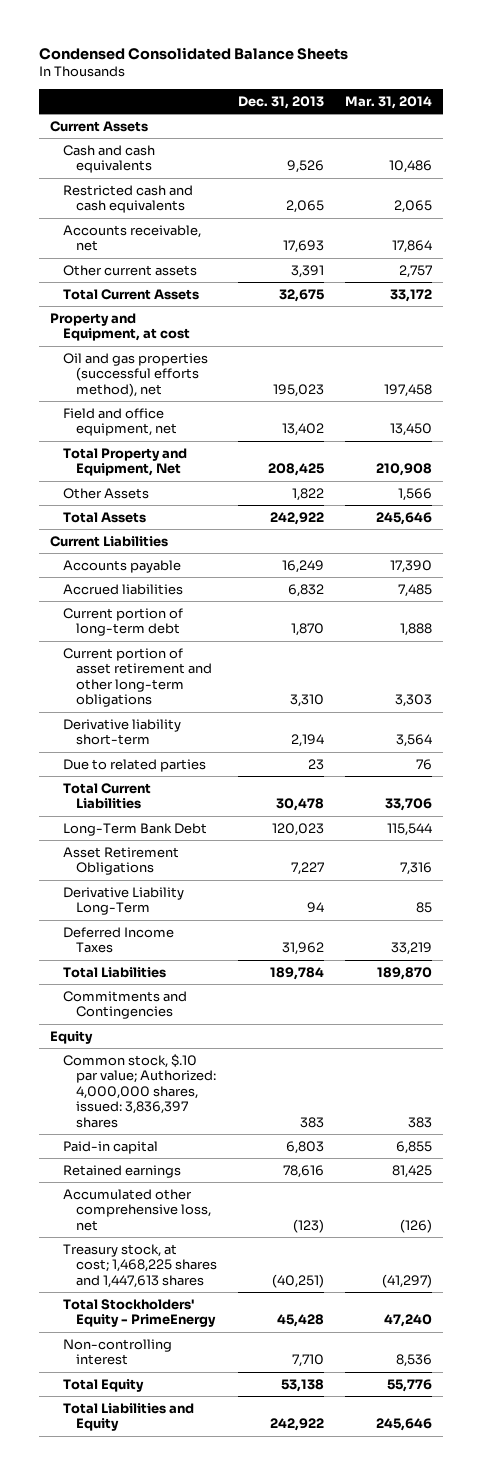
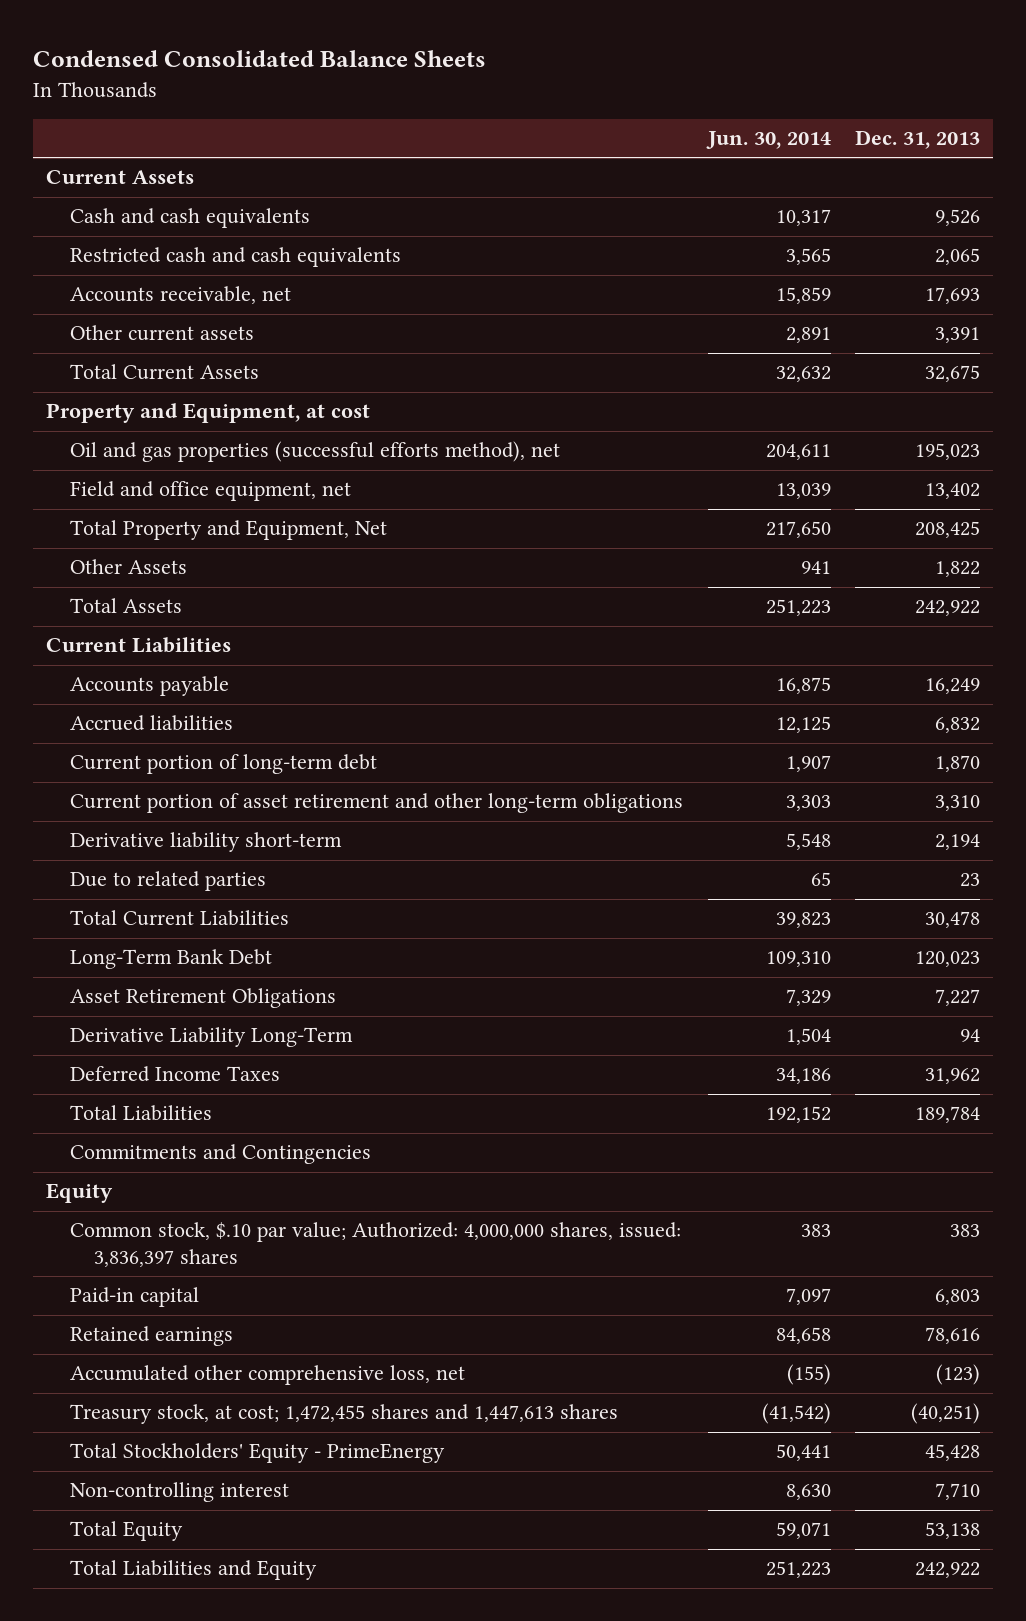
- | Dec. 31, 2013 | Mar. 31, 2014
+ | Jun. 30, 2014 | Dec. 31, 2013
- Treasury stock, at cost; 1,468,225 shares and 1,447,613 shares | (40,251) | (41,297)
+ Treasury stock, at cost; 1,472,455 shares and 1,447,613 shares | (41,542) | (40,251)

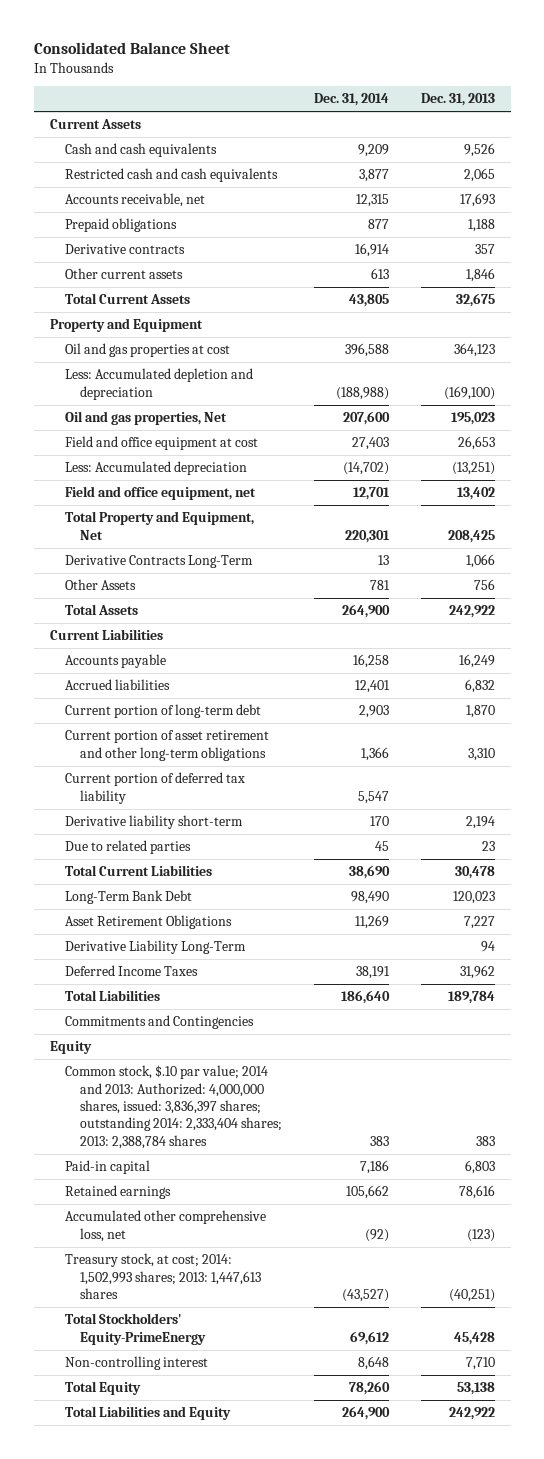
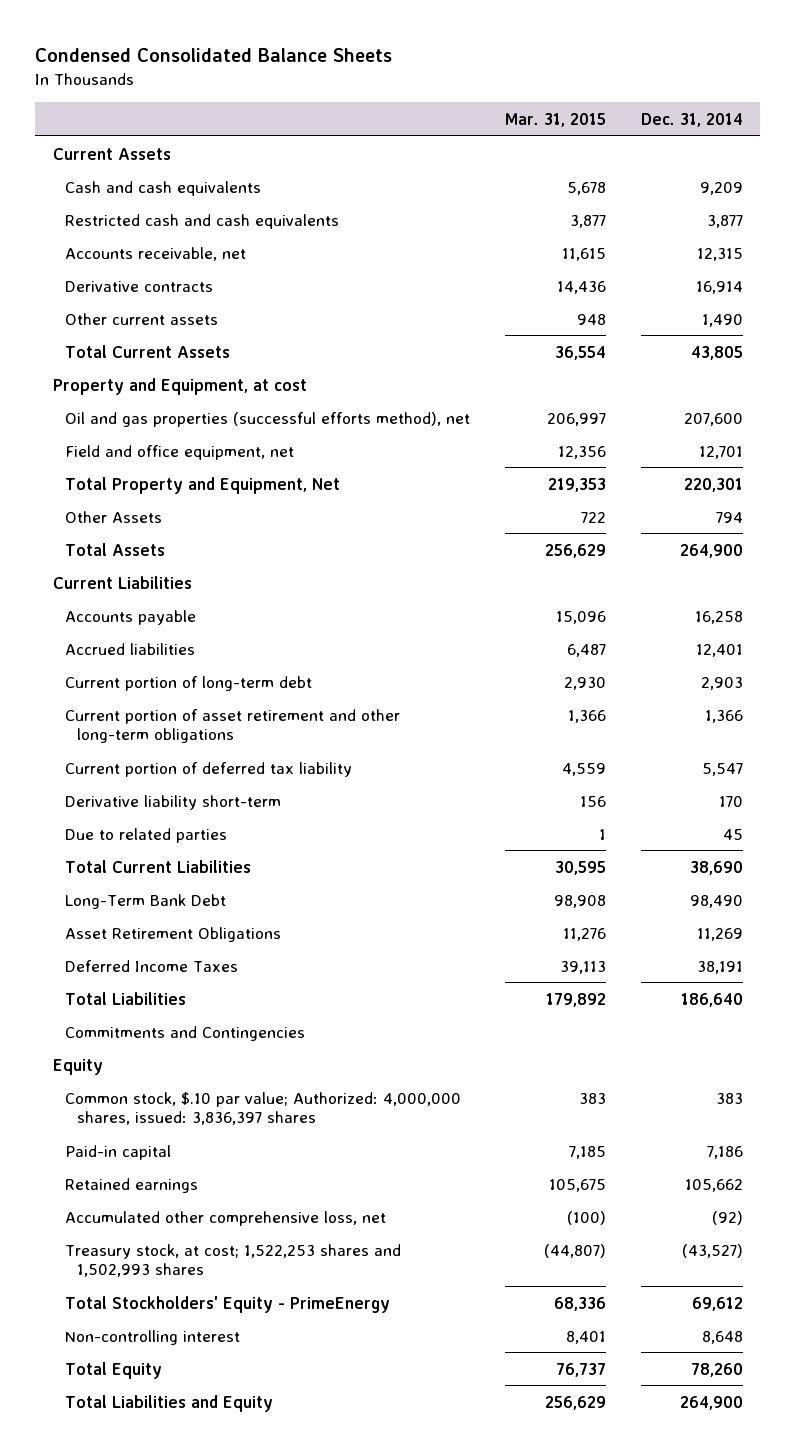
- Consolidated Balance Sheet
+ Condensed Consolidated Balance Sheets
- | Dec. 31, 2014 | Dec. 31, 2013
+ | Mar. 31, 2015 | Dec. 31, 2014
- Prepaid obligations | 877 | 1,188
- Other current assets | 613 | 1,846
+ Other current assets | 948 | 1,490
- Property and Equipment
- Oil and gas properties at cost | 396,588 | 364,123
- Less: Accumulated depletion and depreciation | (188,988) | (169,100)
- Oil and gas properties, Net | 207,600 | 195,023
- Field and office equipment at cost | 27,403 | 26,653
- Less: Accumulated depreciation | (14,702) | (13,251)
+ Property and Equipment, at cost
+ Oil and gas properties (successful efforts method), net | 206,997 | 207,600
- Derivative Contracts Long-Term | 13 | 1,066
- Other Assets | 781 | 756
+ Other Assets | 722 | 794
- Derivative Liability Long-Term | | 94
- Common stock, $.10 par value; 2014 and 2013: Authorized: 4,000,000 shares, issued: 3,836,397 shares; outstanding 2014: 2,333,404 shares; 2013: 2,388,784 shares | 383 | 383
+ Common stock, $.10 par value; Authorized: 4,000,000 shares, issued: 3,836,397 shares | 383 | 383
- Treasury stock, at cost; 2014: 1,502,993 shares; 2013: 1,447,613 shares | (43,527) | (40,251)
- Total Stockholders' Equity-PrimeEnergy | 69,612 | 45,428
+ Treasury stock, at cost; 1,522,253 shares and 1,502,993 shares | (44,807) | (43,527)
+ Total Stockholders' Equity - PrimeEnergy | 68,336 | 69,612

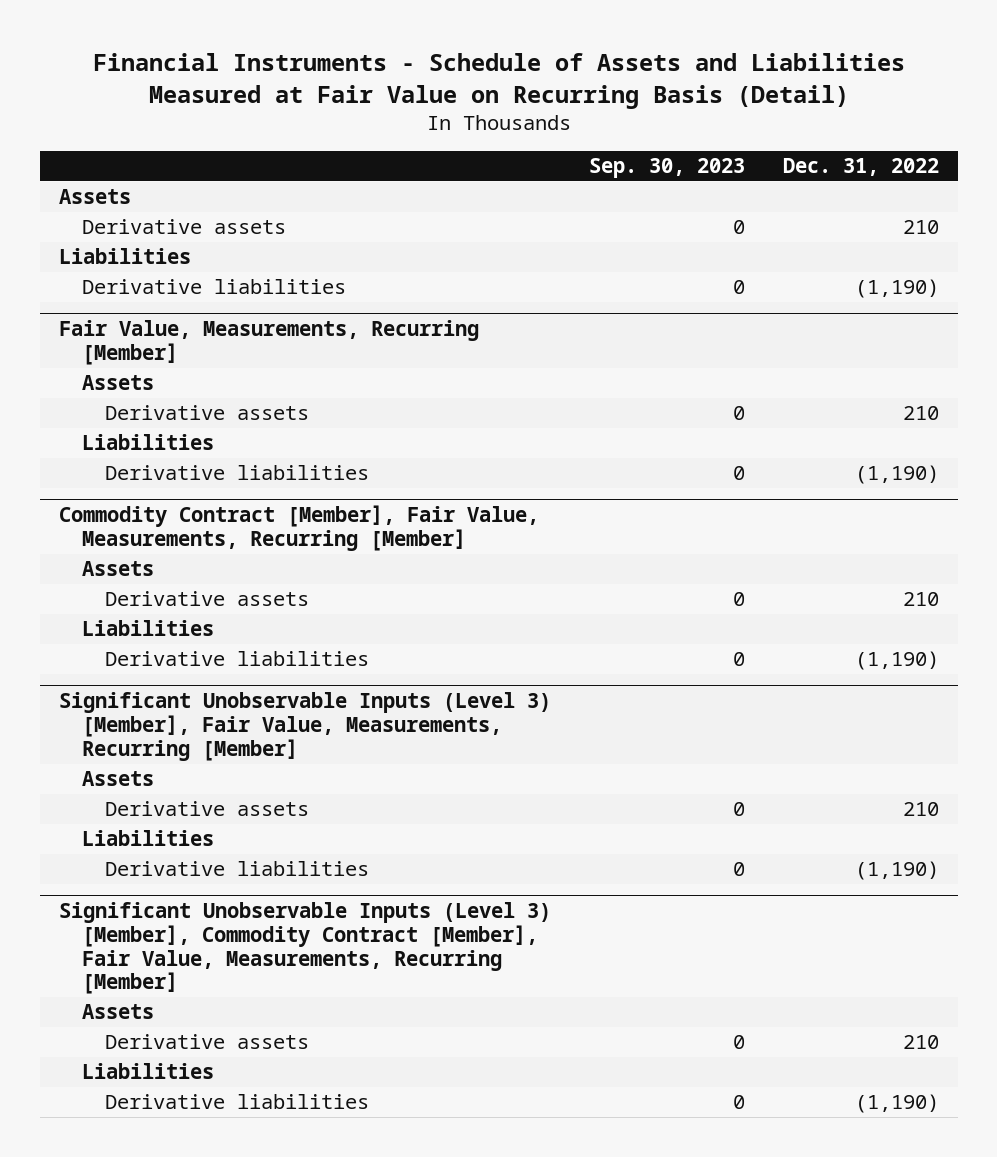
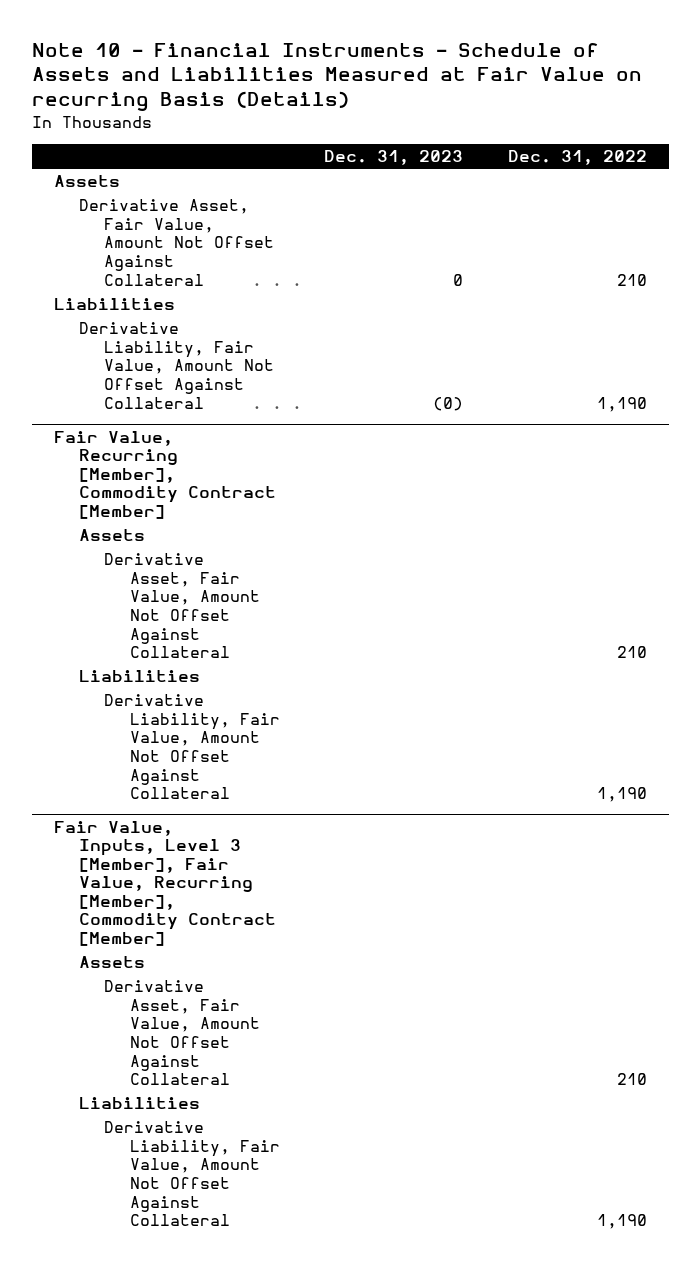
- Financial Instruments - Schedule of Assets and Liabilities Measured at Fair Value on Recurring Basis (Detail)
+ Note 10 - Financial Instruments - Schedule of Assets and Liabilities Measured at Fair Value on recurring Basis (Details)
- | Sep. 30, 2023 | Dec. 31, 2022
+ | Dec. 31, 2023 | Dec. 31, 2022
- Derivative assets | 0 | 210
- Liabilities
- Derivative liabilities | 0 | (1,190)
- Fair Value, Measurements, Recurring [Member]
- Assets
- Derivative assets | 0 | 210
- Liabilities
- Derivative liabilities | 0 | (1,190)
- Commodity Contract [Member], Fair Value, Measurements, Recurring [Member]
- Assets
- Derivative assets | 0 | 210
+ Derivative Asset, Fair Value, Amount Not Offset Against Collateral | 0 | 210
- Derivative liabilities | 0 | (1,190)
- Significant Unobservable Inputs (Level 3) [Member], Fair Value, Measurements, Recurring [Member]
+ Derivative Liability, Fair Value, Amount Not Offset Against Collateral | (0) | 1,190
+ Fair Value, Recurring [Member], Commodity Contract [Member]
- Derivative assets | 0 | 210
+ Derivative Asset, Fair Value, Amount Not Offset Against Collateral | | 210
- Derivative liabilities | 0 | (1,190)
- Significant Unobservable Inputs (Level 3) [Member], Commodity Contract [Member], Fair Value, Measurements, Recurring [Member]
+ Derivative Liability, Fair Value, Amount Not Offset Against Collateral | | 1,190
+ Fair Value, Inputs, Level 3 [Member], Fair Value, Recurring [Member], Commodity Contract [Member]
- Derivative assets | 0 | 210
+ Derivative Asset, Fair Value, Amount Not Offset Against Collateral | | 210
- Derivative liabilities | 0 | (1,190)
+ Derivative Liability, Fair Value, Amount Not Offset Against Collateral | | 1,190

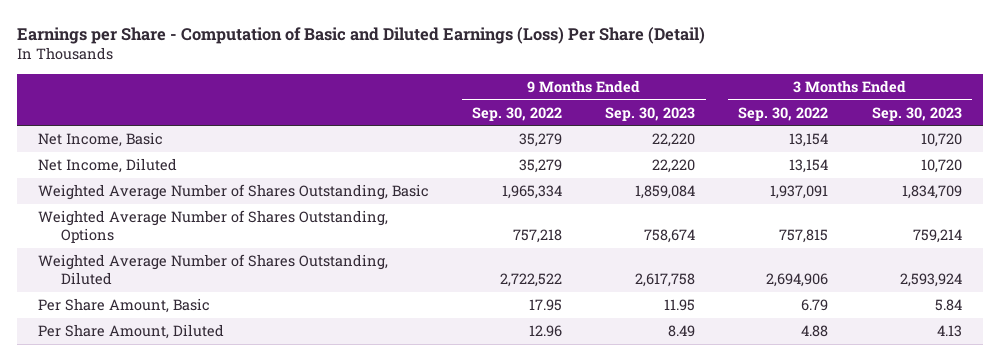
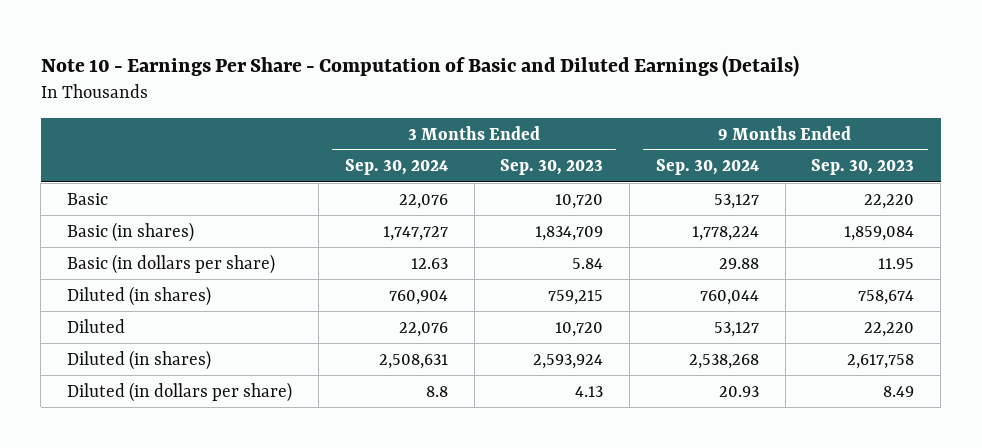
- Earnings per Share - Computation of Basic and Diluted Earnings (Loss) Per Share (Detail)
+ Note 10 - Earnings Per Share - Computation of Basic and Diluted Earnings (Details)
- | 9 Months Ended Sep. 30, 2022 | 9 Months Ended Sep. 30, 2023 | 3 Months Ended Sep. 30, 2022 | 3 Months Ended Sep. 30, 2023
+ | 3 Months Ended Sep. 30, 2024 | 3 Months Ended Sep. 30, 2023 | 9 Months Ended Sep. 30, 2024 | 9 Months Ended Sep. 30, 2023
- Net Income, Basic | 35,279 | 22,220 | 13,154 | 10,720
- Net Income, Diluted | 35,279 | 22,220 | 13,154 | 10,720
- Weighted Average Number of Shares Outstanding, Basic | 1,965,334 | 1,859,084 | 1,937,091 | 1,834,709
- Weighted Average Number of Shares Outstanding, Options | 757,218 | 758,674 | 757,815 | 759,214
- Weighted Average Number of Shares Outstanding, Diluted | 2,722,522 | 2,617,758 | 2,694,906 | 2,593,924
- Per Share Amount, Basic | 17.95 | 11.95 | 6.79 | 5.84
- Per Share Amount, Diluted | 12.96 | 8.49 | 4.88 | 4.13
+ Basic | 22,076 | 10,720 | 53,127 | 22,220
+ Basic (in shares) | 1,747,727 | 1,834,709 | 1,778,224 | 1,859,084
+ Basic (in dollars per share) | 12.63 | 5.84 | 29.88 | 11.95
+ Diluted (in shares) | 760,904 | 759,215 | 760,044 | 758,674
+ Diluted | 22,076 | 10,720 | 53,127 | 22,220
+ Diluted (in shares) | 2,508,631 | 2,593,924 | 2,538,268 | 2,617,758
+ Diluted (in dollars per share) | 8.8 | 4.13 | 20.93 | 8.49

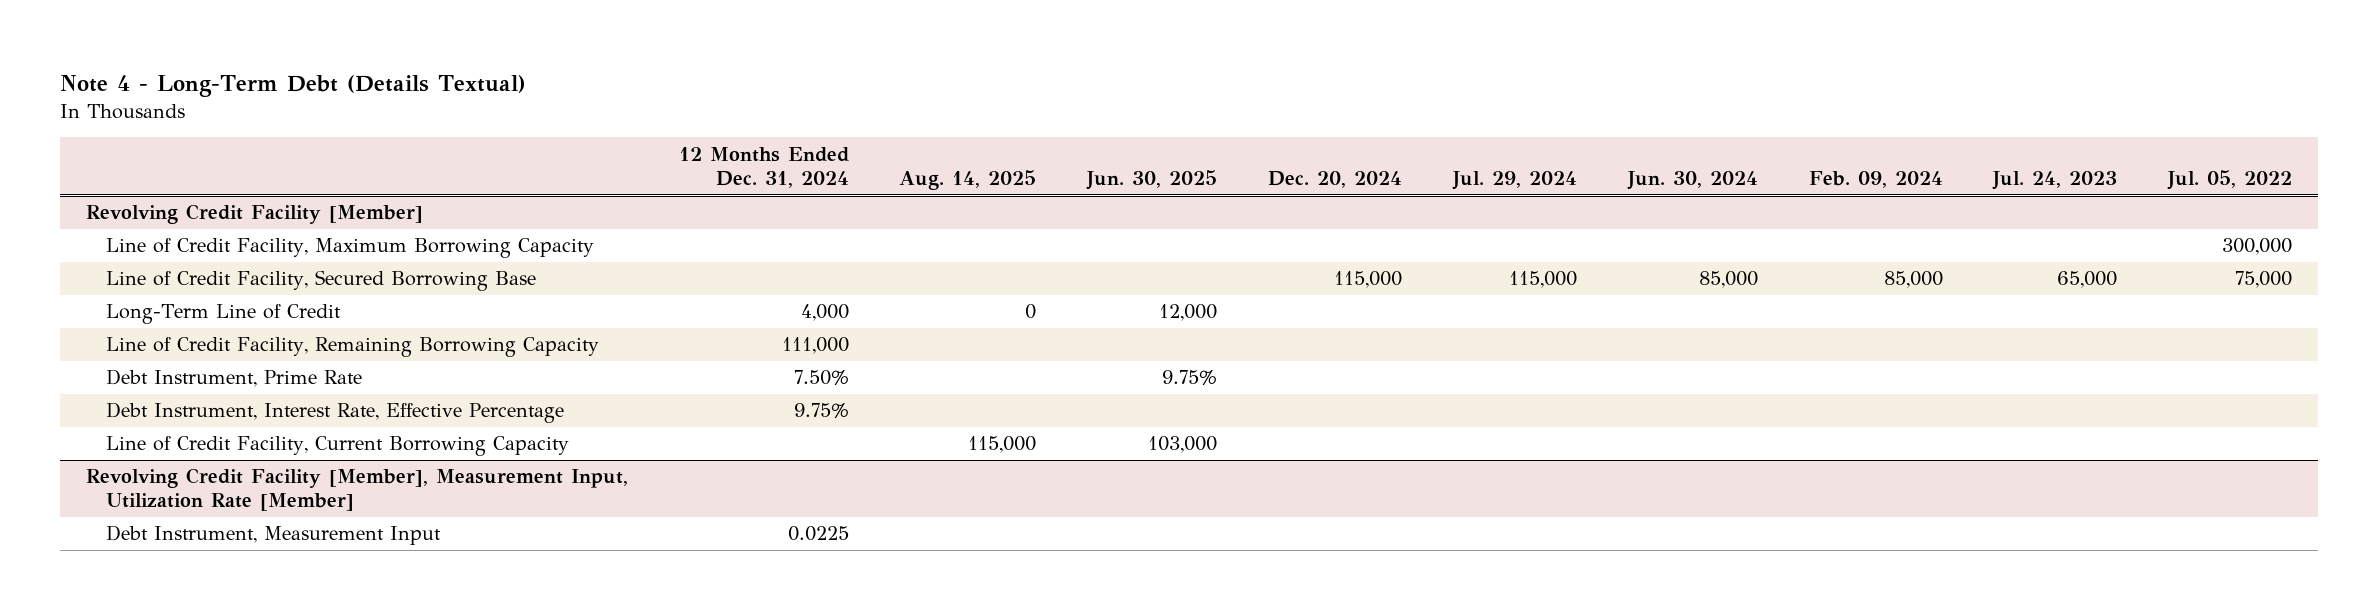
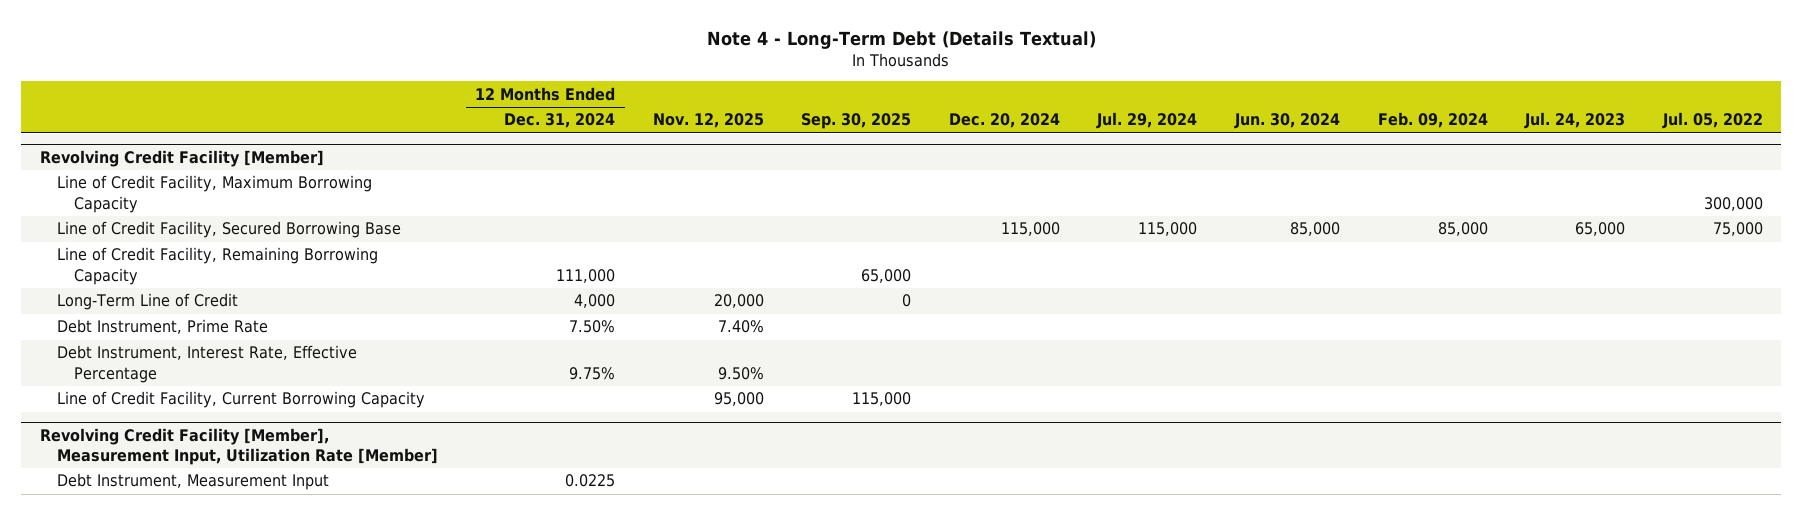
- | 12 Months Ended Dec. 31, 2024 | Aug. 14, 2025 | Jun. 30, 2025 | Dec. 20, 2024 | Jul. 29, 2024 | Jun. 30, 2024 | Feb. 09, 2024 | Jul. 24, 2023 | Jul. 05, 2022
+ | 12 Months Ended Dec. 31, 2024 | Nov. 12, 2025 | Sep. 30, 2025 | Dec. 20, 2024 | Jul. 29, 2024 | Jun. 30, 2024 | Feb. 09, 2024 | Jul. 24, 2023 | Jul. 05, 2022
@ Revolving Credit Facility [Member]
moved down: Long-Term Line of Credit | 4,000 | 20,000 | 0 | | | | | |

